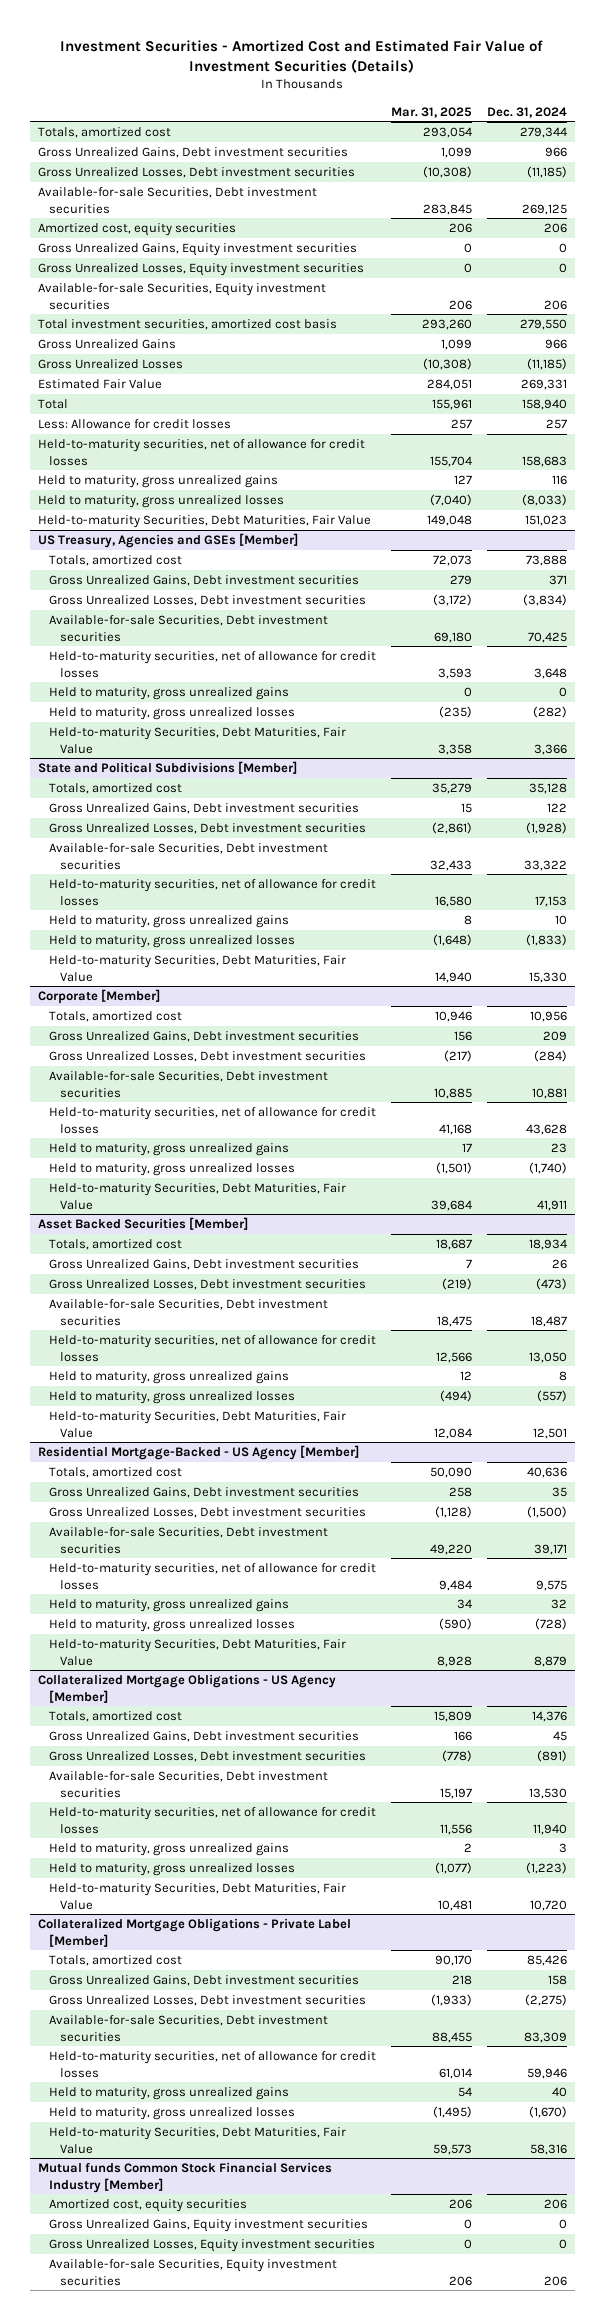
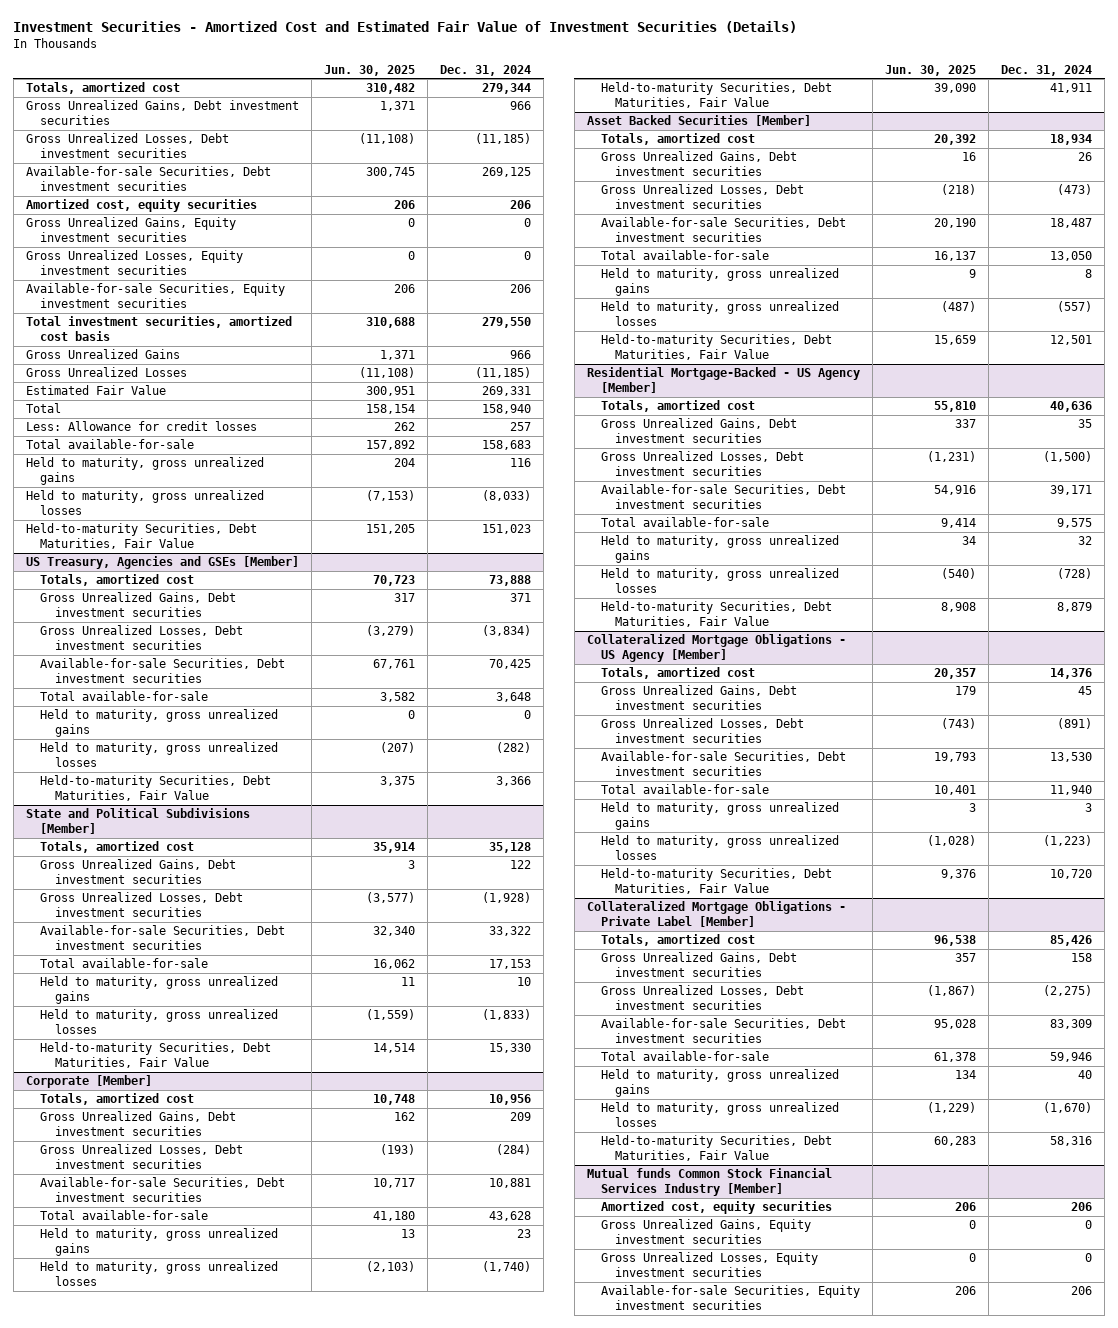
- | Mar. 31, 2025 | Dec. 31, 2024
+ | Jun. 30, 2025 | Dec. 31, 2024
- Held-to-maturity securities, net of allowance for credit losses | 155,704 | 158,683
+ Total available-for-sale | 157,892 | 158,683
@ US Treasury, Agencies and GSEs [Member]
- Held-to-maturity securities, net of allowance for credit losses | 3,593 | 3,648
+ Total available-for-sale | 3,582 | 3,648
@ State and Political Subdivisions [Member]
- Held-to-maturity securities, net of allowance for credit losses | 16,580 | 17,153
+ Total available-for-sale | 16,062 | 17,153
@ Corporate [Member]
- Held-to-maturity securities, net of allowance for credit losses | 41,168 | 43,628
+ Total available-for-sale | 41,180 | 43,628
@ Asset Backed Securities [Member]
- Held-to-maturity securities, net of allowance for credit losses | 12,566 | 13,050
+ Total available-for-sale | 16,137 | 13,050
@ Residential Mortgage-Backed - US Agency [Member]
- Held-to-maturity securities, net of allowance for credit losses | 9,484 | 9,575
+ Total available-for-sale | 9,414 | 9,575
@ Collateralized Mortgage Obligations - US Agency [Member]
- Held-to-maturity securities, net of allowance for credit losses | 11,556 | 11,940
+ Total available-for-sale | 10,401 | 11,940
@ Collateralized Mortgage Obligations - Private Label [Member]
- Held-to-maturity securities, net of allowance for credit losses | 61,014 | 59,946
+ Total available-for-sale | 61,378 | 59,946

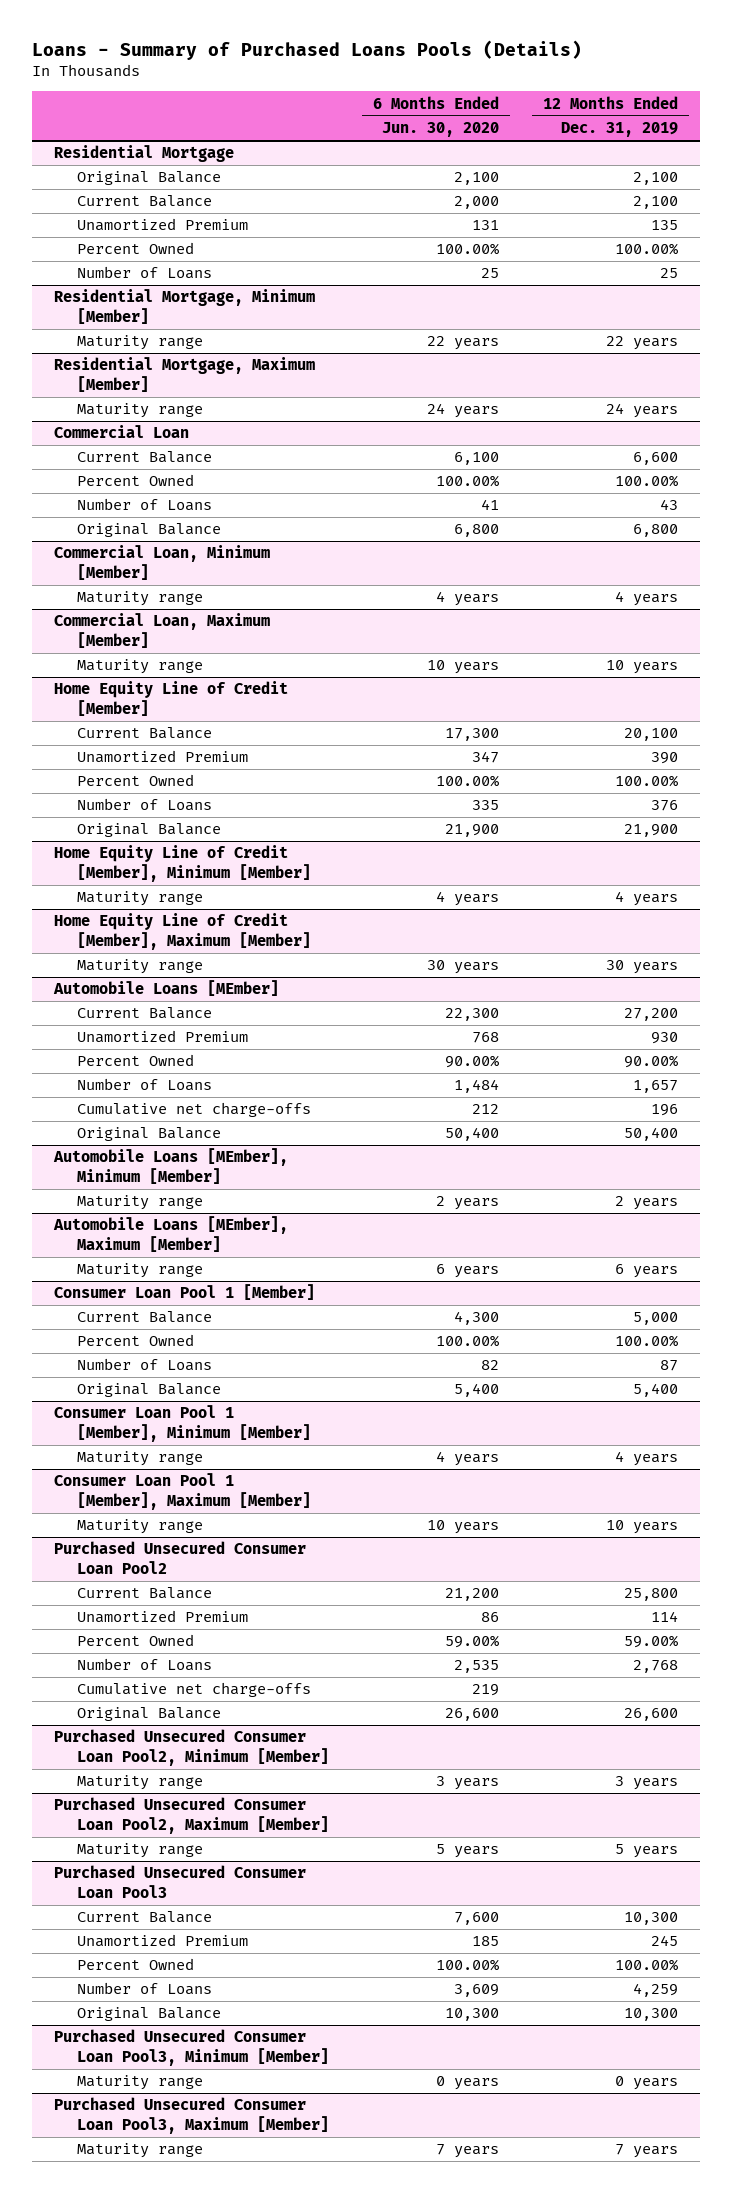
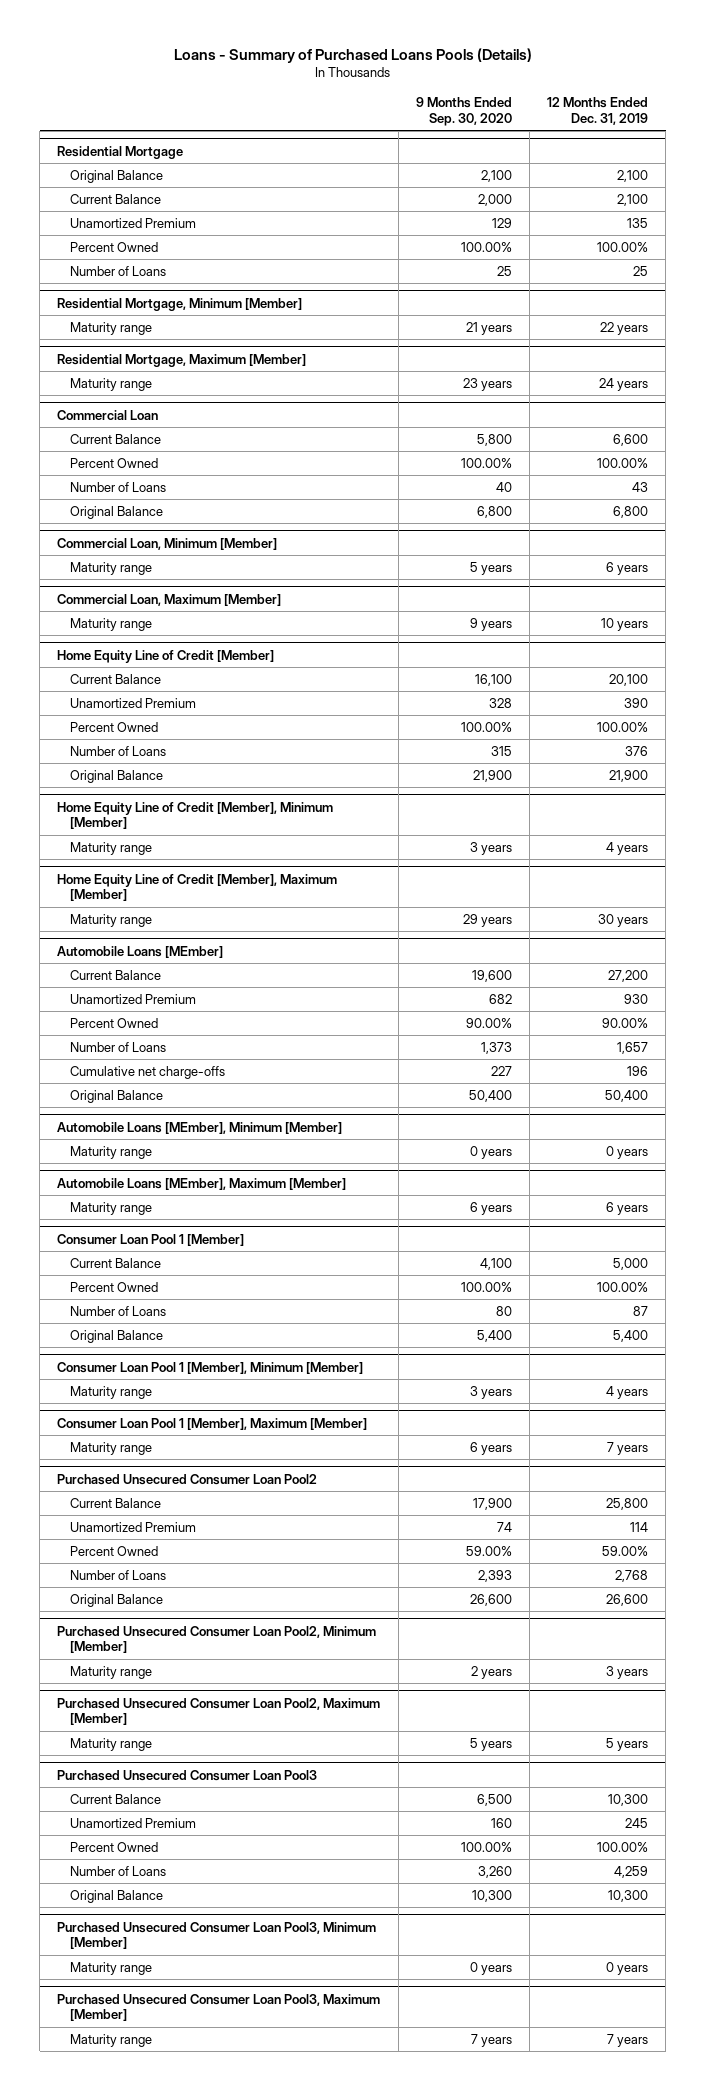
- | 6 Months Ended Jun. 30, 2020 | 12 Months Ended Dec. 31, 2019
+ | 9 Months Ended Sep. 30, 2020 | 12 Months Ended Dec. 31, 2019
@ Commercial Loan, Minimum [Member]
- Maturity range | 4 years | 4 years
+ Maturity range | 5 years | 6 years
@ Automobile Loans [MEmber], Minimum [Member]
- Maturity range | 2 years | 2 years
+ Maturity range | 0 years | 0 years
@ Consumer Loan Pool 1 [Member], Maximum [Member]
- Maturity range | 10 years | 10 years
+ Maturity range | 6 years | 7 years
@ Purchased Unsecured Consumer Loan Pool2
- Cumulative net charge-offs | 219 |

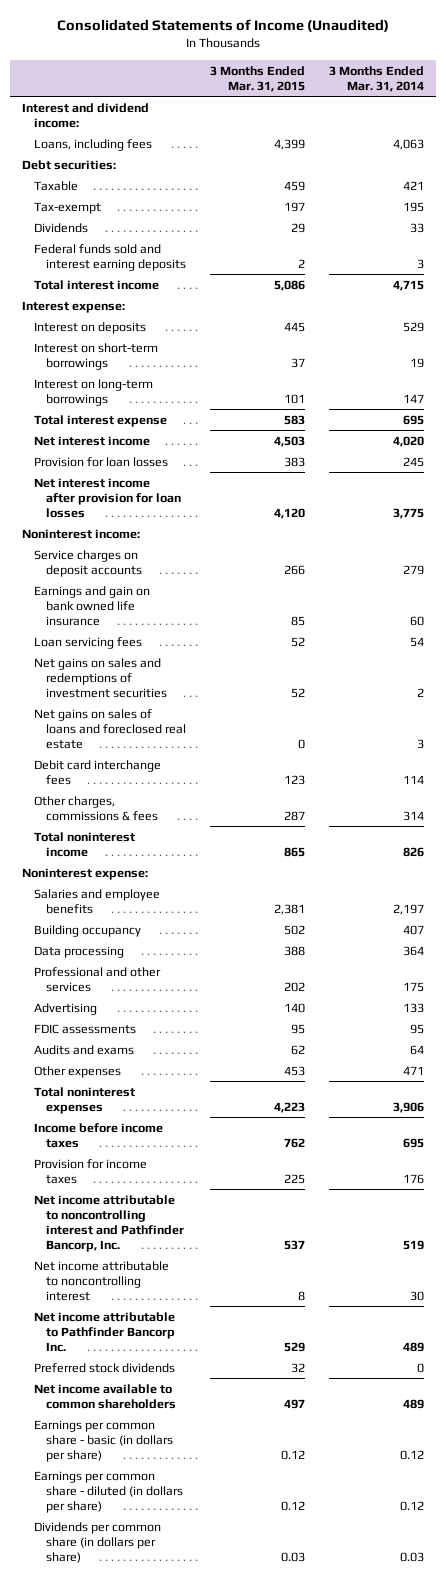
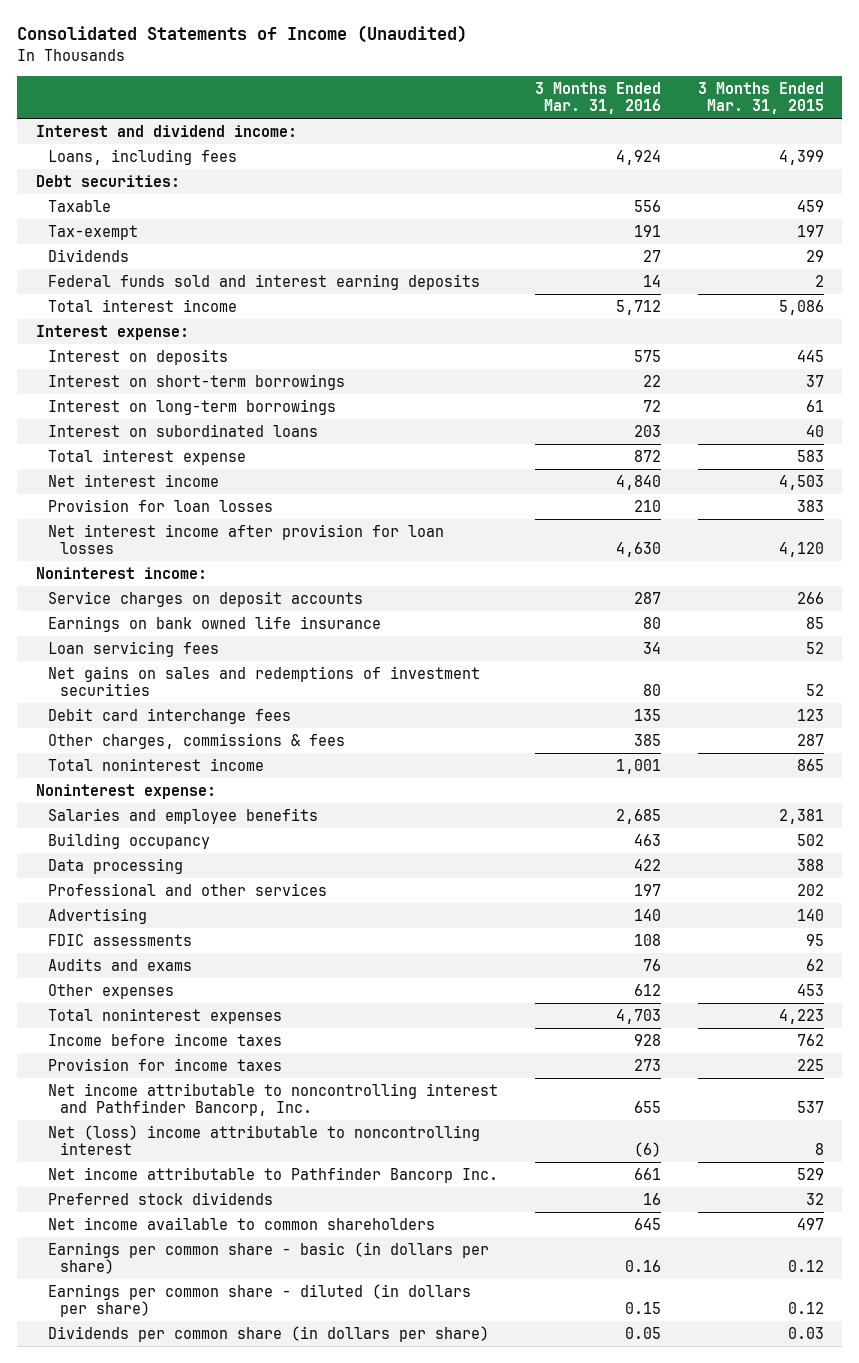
- | 3 Months Ended Mar. 31, 2015 | 3 Months Ended Mar. 31, 2014
+ | 3 Months Ended Mar. 31, 2016 | 3 Months Ended Mar. 31, 2015
- Interest on long-term borrowings | 101 | 147
+ Interest on long-term borrowings | 72 | 61
+ Interest on subordinated loans | 203 | 40
- Earnings and gain on bank owned life insurance | 85 | 60
+ Earnings on bank owned life insurance | 80 | 85
- Net gains on sales of loans and foreclosed real estate | 0 | 3
- Net income attributable to noncontrolling interest | 8 | 30
+ Net (loss) income attributable to noncontrolling interest | (6) | 8

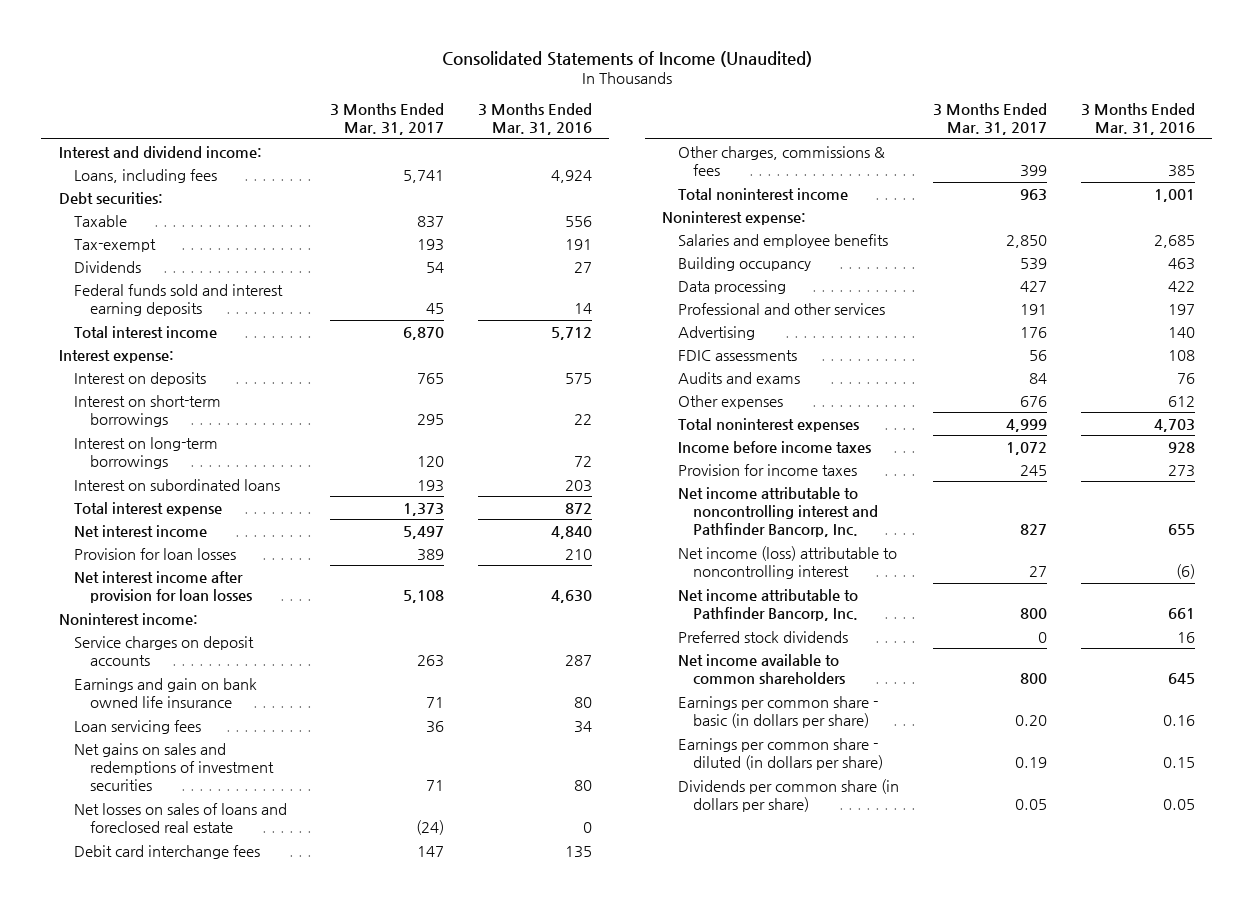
- | 3 Months Ended Mar. 31, 2016 | 3 Months Ended Mar. 31, 2015
+ | 3 Months Ended Mar. 31, 2017 | 3 Months Ended Mar. 31, 2016
- Earnings on bank owned life insurance | 80 | 85
+ Earnings and gain on bank owned life insurance | 71 | 80
+ Net losses on sales of loans and foreclosed real estate | (24) | 0
- Net (loss) income attributable to noncontrolling interest | (6) | 8
- Net income attributable to Pathfinder Bancorp Inc. | 661 | 529
+ Net income (loss) attributable to noncontrolling interest | 27 | (6)
+ Net income attributable to Pathfinder Bancorp, Inc. | 800 | 661

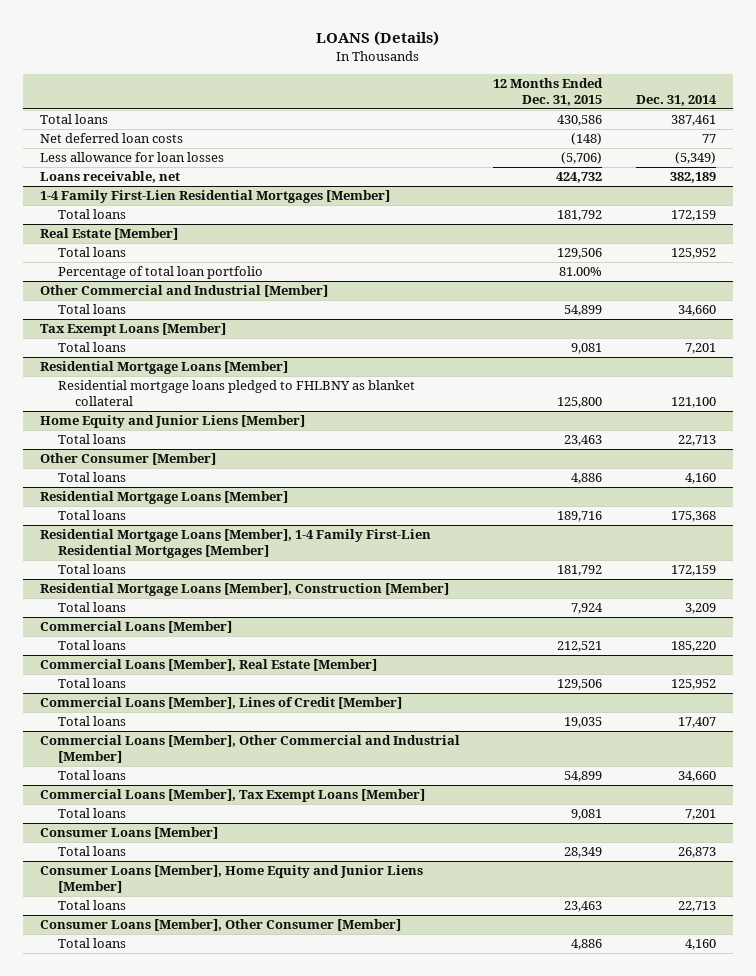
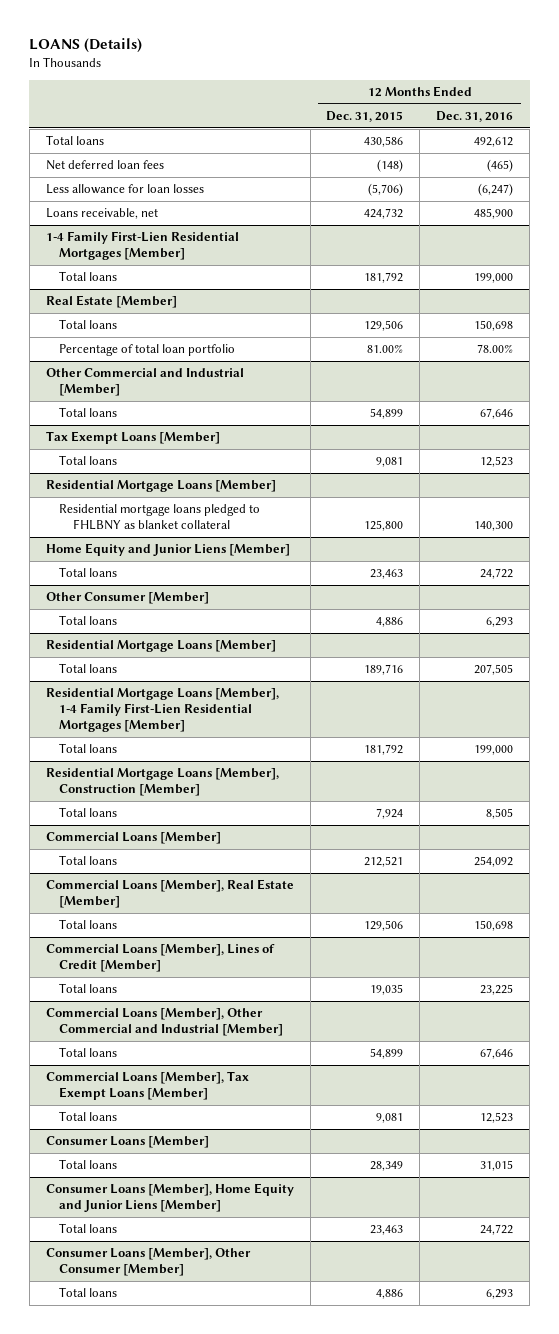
- | 12 Months Ended Dec. 31, 2015 | Dec. 31, 2014
+ | 12 Months Ended Dec. 31, 2015 | 12 Months Ended Dec. 31, 2016
- Net deferred loan costs | (148) | 77
+ Net deferred loan fees | (148) | (465)

